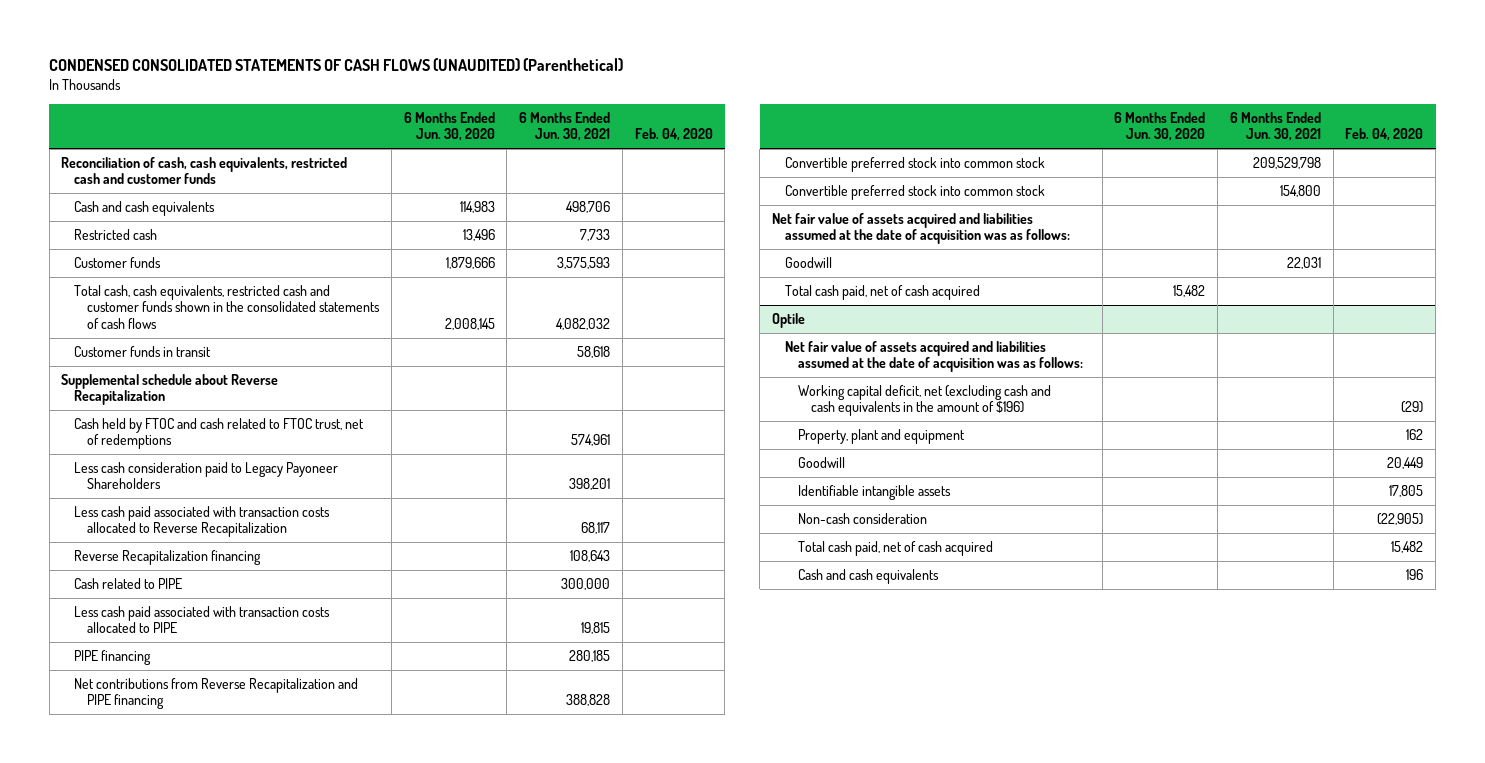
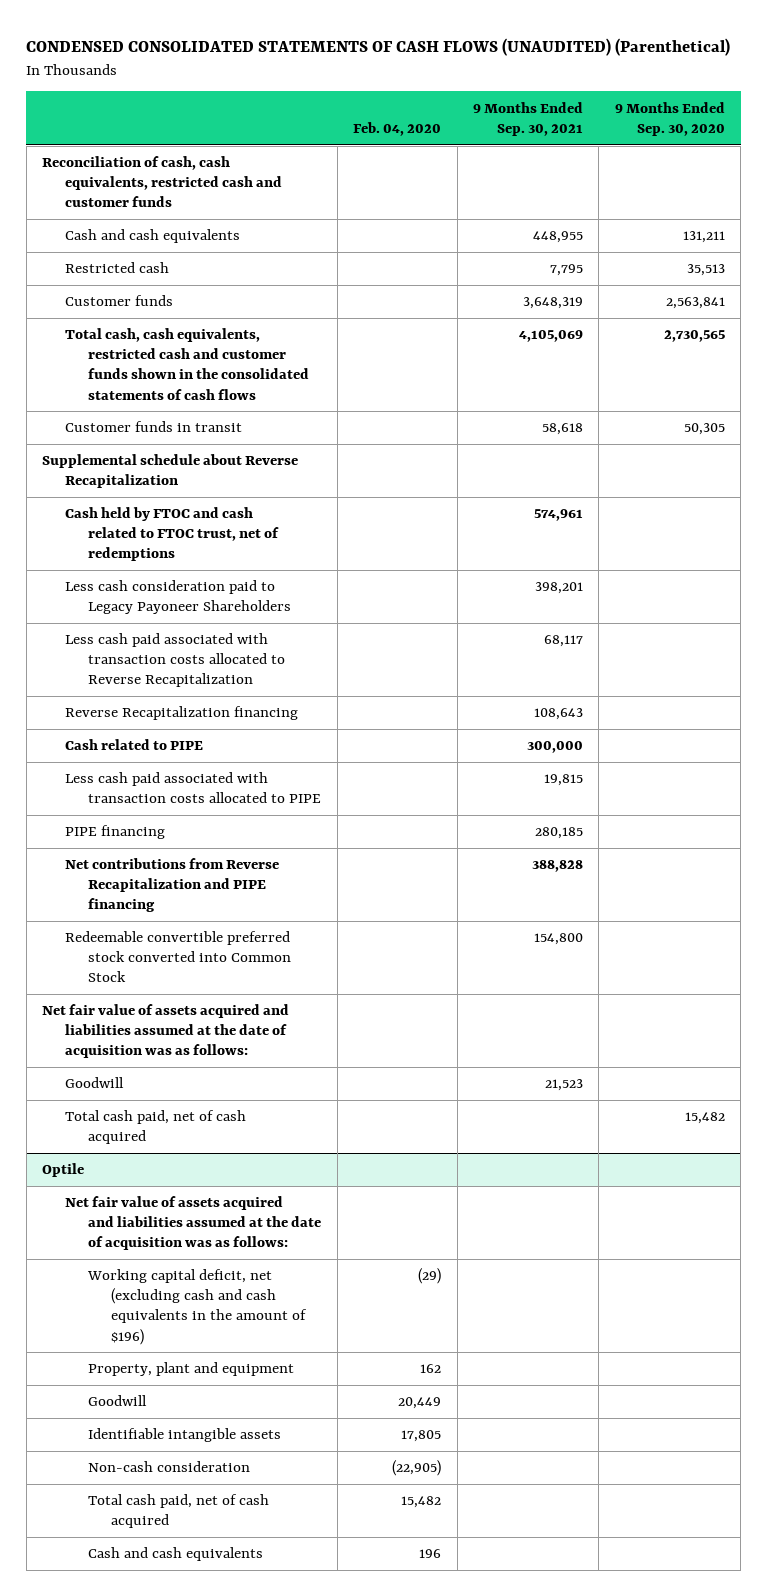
- | 6 Months Ended Jun. 30, 2020 | 6 Months Ended Jun. 30, 2021 | Feb. 04, 2020
+ | Feb. 04, 2020 | 9 Months Ended Sep. 30, 2021 | 9 Months Ended Sep. 30, 2020
- Convertible preferred stock into common stock | | 209,529,798 |
- Convertible preferred stock into common stock | | 154,800 |
+ Redeemable convertible preferred stock converted into Common Stock | | 154,800 |

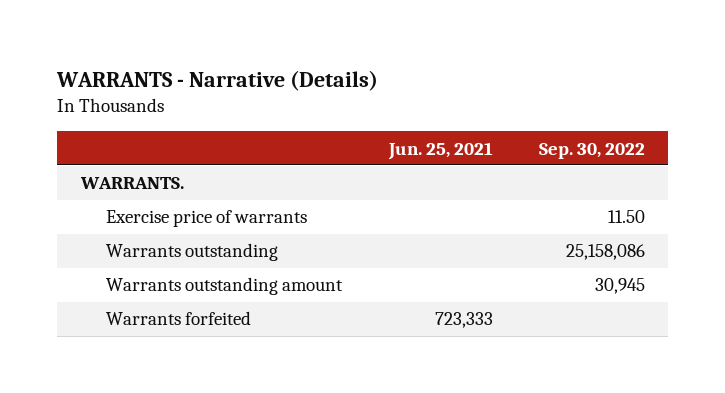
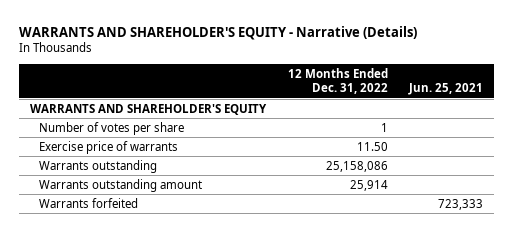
- WARRANTS - Narrative (Details)
+ WARRANTS AND SHAREHOLDER'S EQUITY - Narrative (Details)
- | Jun. 25, 2021 | Sep. 30, 2022
+ | 12 Months Ended Dec. 31, 2022 | Jun. 25, 2021
- WARRANTS.
+ WARRANTS AND SHAREHOLDER'S EQUITY
+ Number of votes per share | 1 |

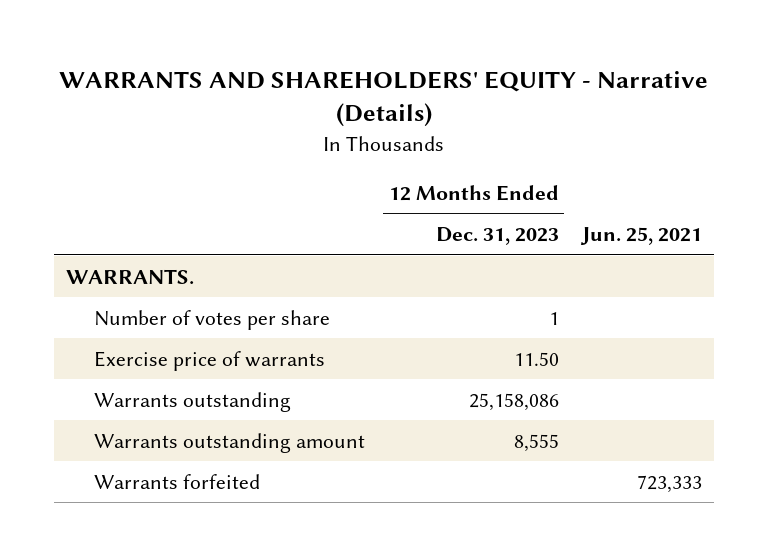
- WARRANTS AND SHAREHOLDER'S EQUITY - Narrative (Details)
+ WARRANTS AND SHAREHOLDERS' EQUITY - Narrative (Details)
- | 12 Months Ended Dec. 31, 2022 | Jun. 25, 2021
+ | 12 Months Ended Dec. 31, 2023 | Jun. 25, 2021
- WARRANTS AND SHAREHOLDER'S EQUITY
+ WARRANTS.

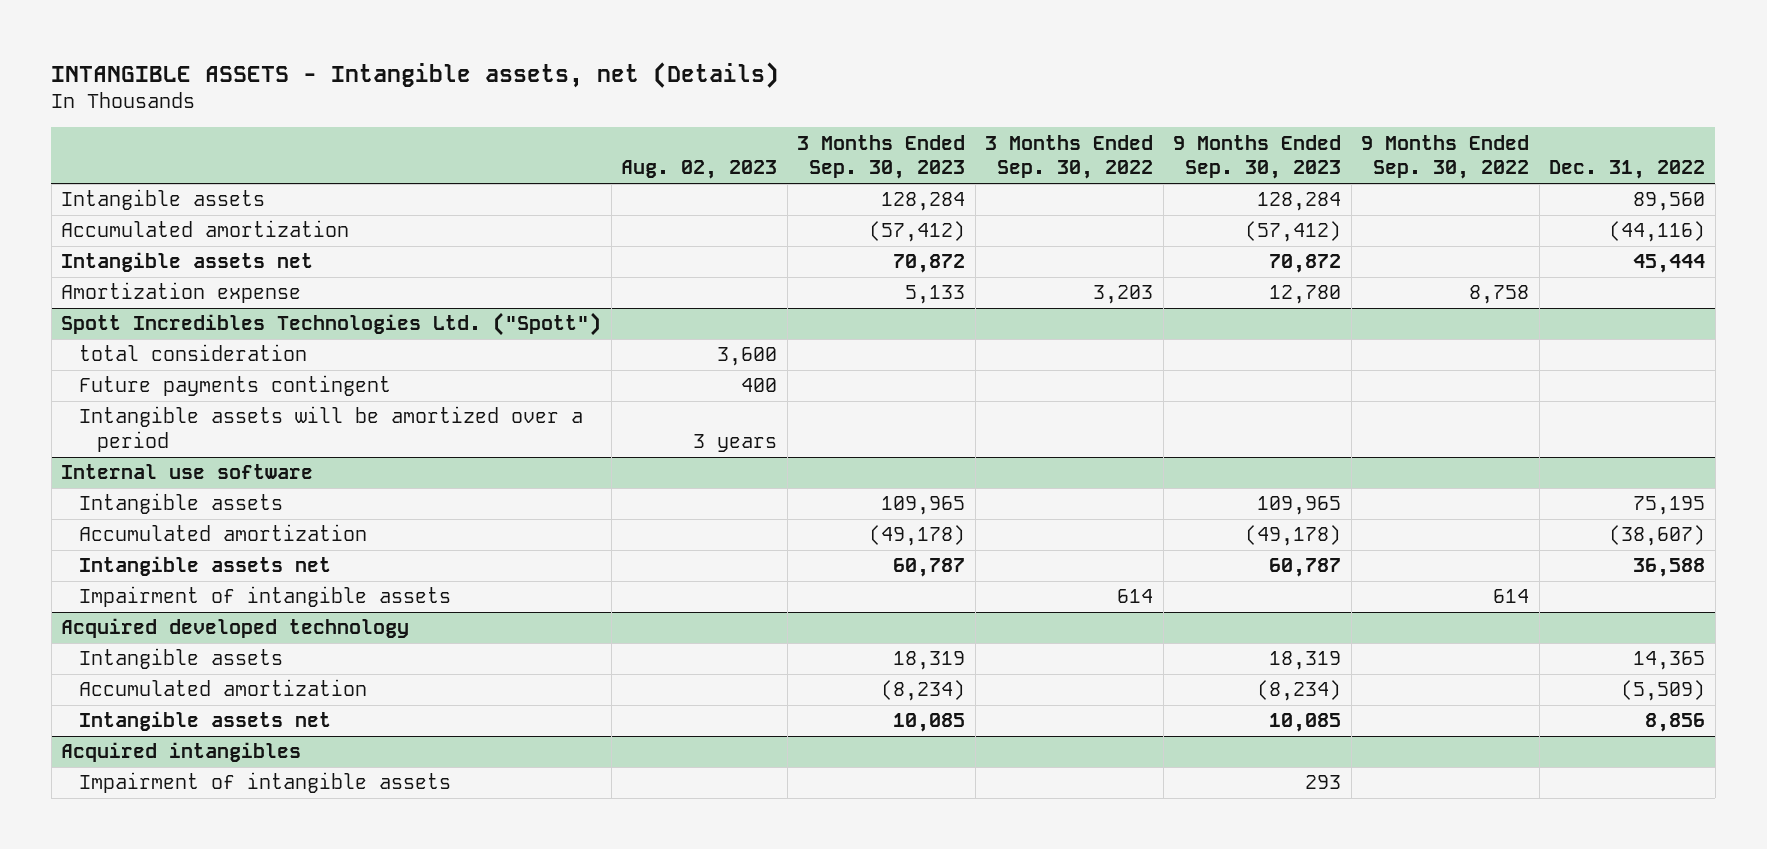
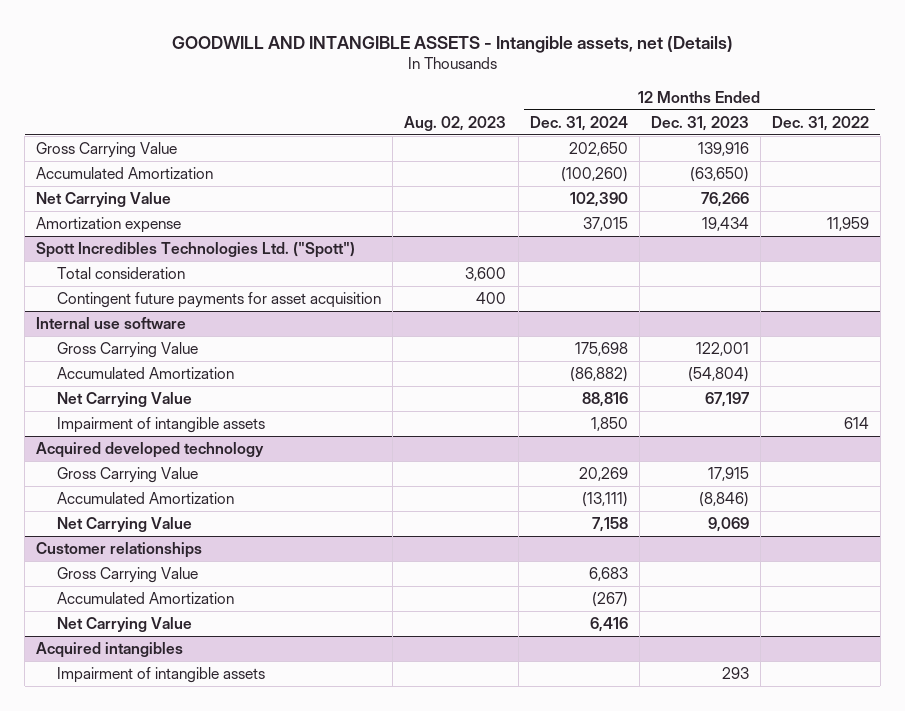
- INTANGIBLE ASSETS - Intangible assets, net (Details)
+ GOODWILL AND INTANGIBLE ASSETS - Intangible assets, net (Details)
- | Aug. 02, 2023 | 3 Months Ended Sep. 30, 2023 | 3 Months Ended Sep. 30, 2022 | 9 Months Ended Sep. 30, 2023 | 9 Months Ended Sep. 30, 2022 | Dec. 31, 2022
+ | Aug. 02, 2023 | 12 Months Ended Dec. 31, 2024 | 12 Months Ended Dec. 31, 2023 | 12 Months Ended Dec. 31, 2022
- Intangible assets | | 128,284 | | 128,284 | | 89,560
- Accumulated amortization | | (57,412) | | (57,412) | | (44,116)
- Intangible assets net | | 70,872 | | 70,872 | | 45,444
+ Gross Carrying Value | | 202,650 | 139,916 |
+ Accumulated Amortization | | (100,260) | (63,650) |
+ Net Carrying Value | | 102,390 | 76,266 |
@ Spott Incredibles Technologies Ltd. ("Spott")
- total consideration | 3,600 | | | | |
- Future payments contingent | 400 | | | | |
- Intangible assets will be amortized over a period | 3 years | | | | |
+ Total consideration | 3,600 | | |
+ Contingent future payments for asset acquisition | 400 | | |
@ Internal use software
- Intangible assets | | 109,965 | | 109,965 | | 75,195
- Accumulated amortization | | (49,178) | | (49,178) | | (38,607)
- Intangible assets net | | 60,787 | | 60,787 | | 36,588
+ Gross Carrying Value | | 175,698 | 122,001 |
+ Accumulated Amortization | | (86,882) | (54,804) |
+ Net Carrying Value | | 88,816 | 67,197 |
@ Acquired developed technology
- Intangible assets | | 18,319 | | 18,319 | | 14,365
- Accumulated amortization | | (8,234) | | (8,234) | | (5,509)
- Intangible assets net | | 10,085 | | 10,085 | | 8,856
+ Gross Carrying Value | | 20,269 | 17,915 |
+ Accumulated Amortization | | (13,111) | (8,846) |
+ Net Carrying Value | | 7,158 | 9,069 |
+ Customer relationships
+ Gross Carrying Value | | 6,683 | |
+ Accumulated Amortization | | (267) | |
+ Net Carrying Value | | 6,416 | |

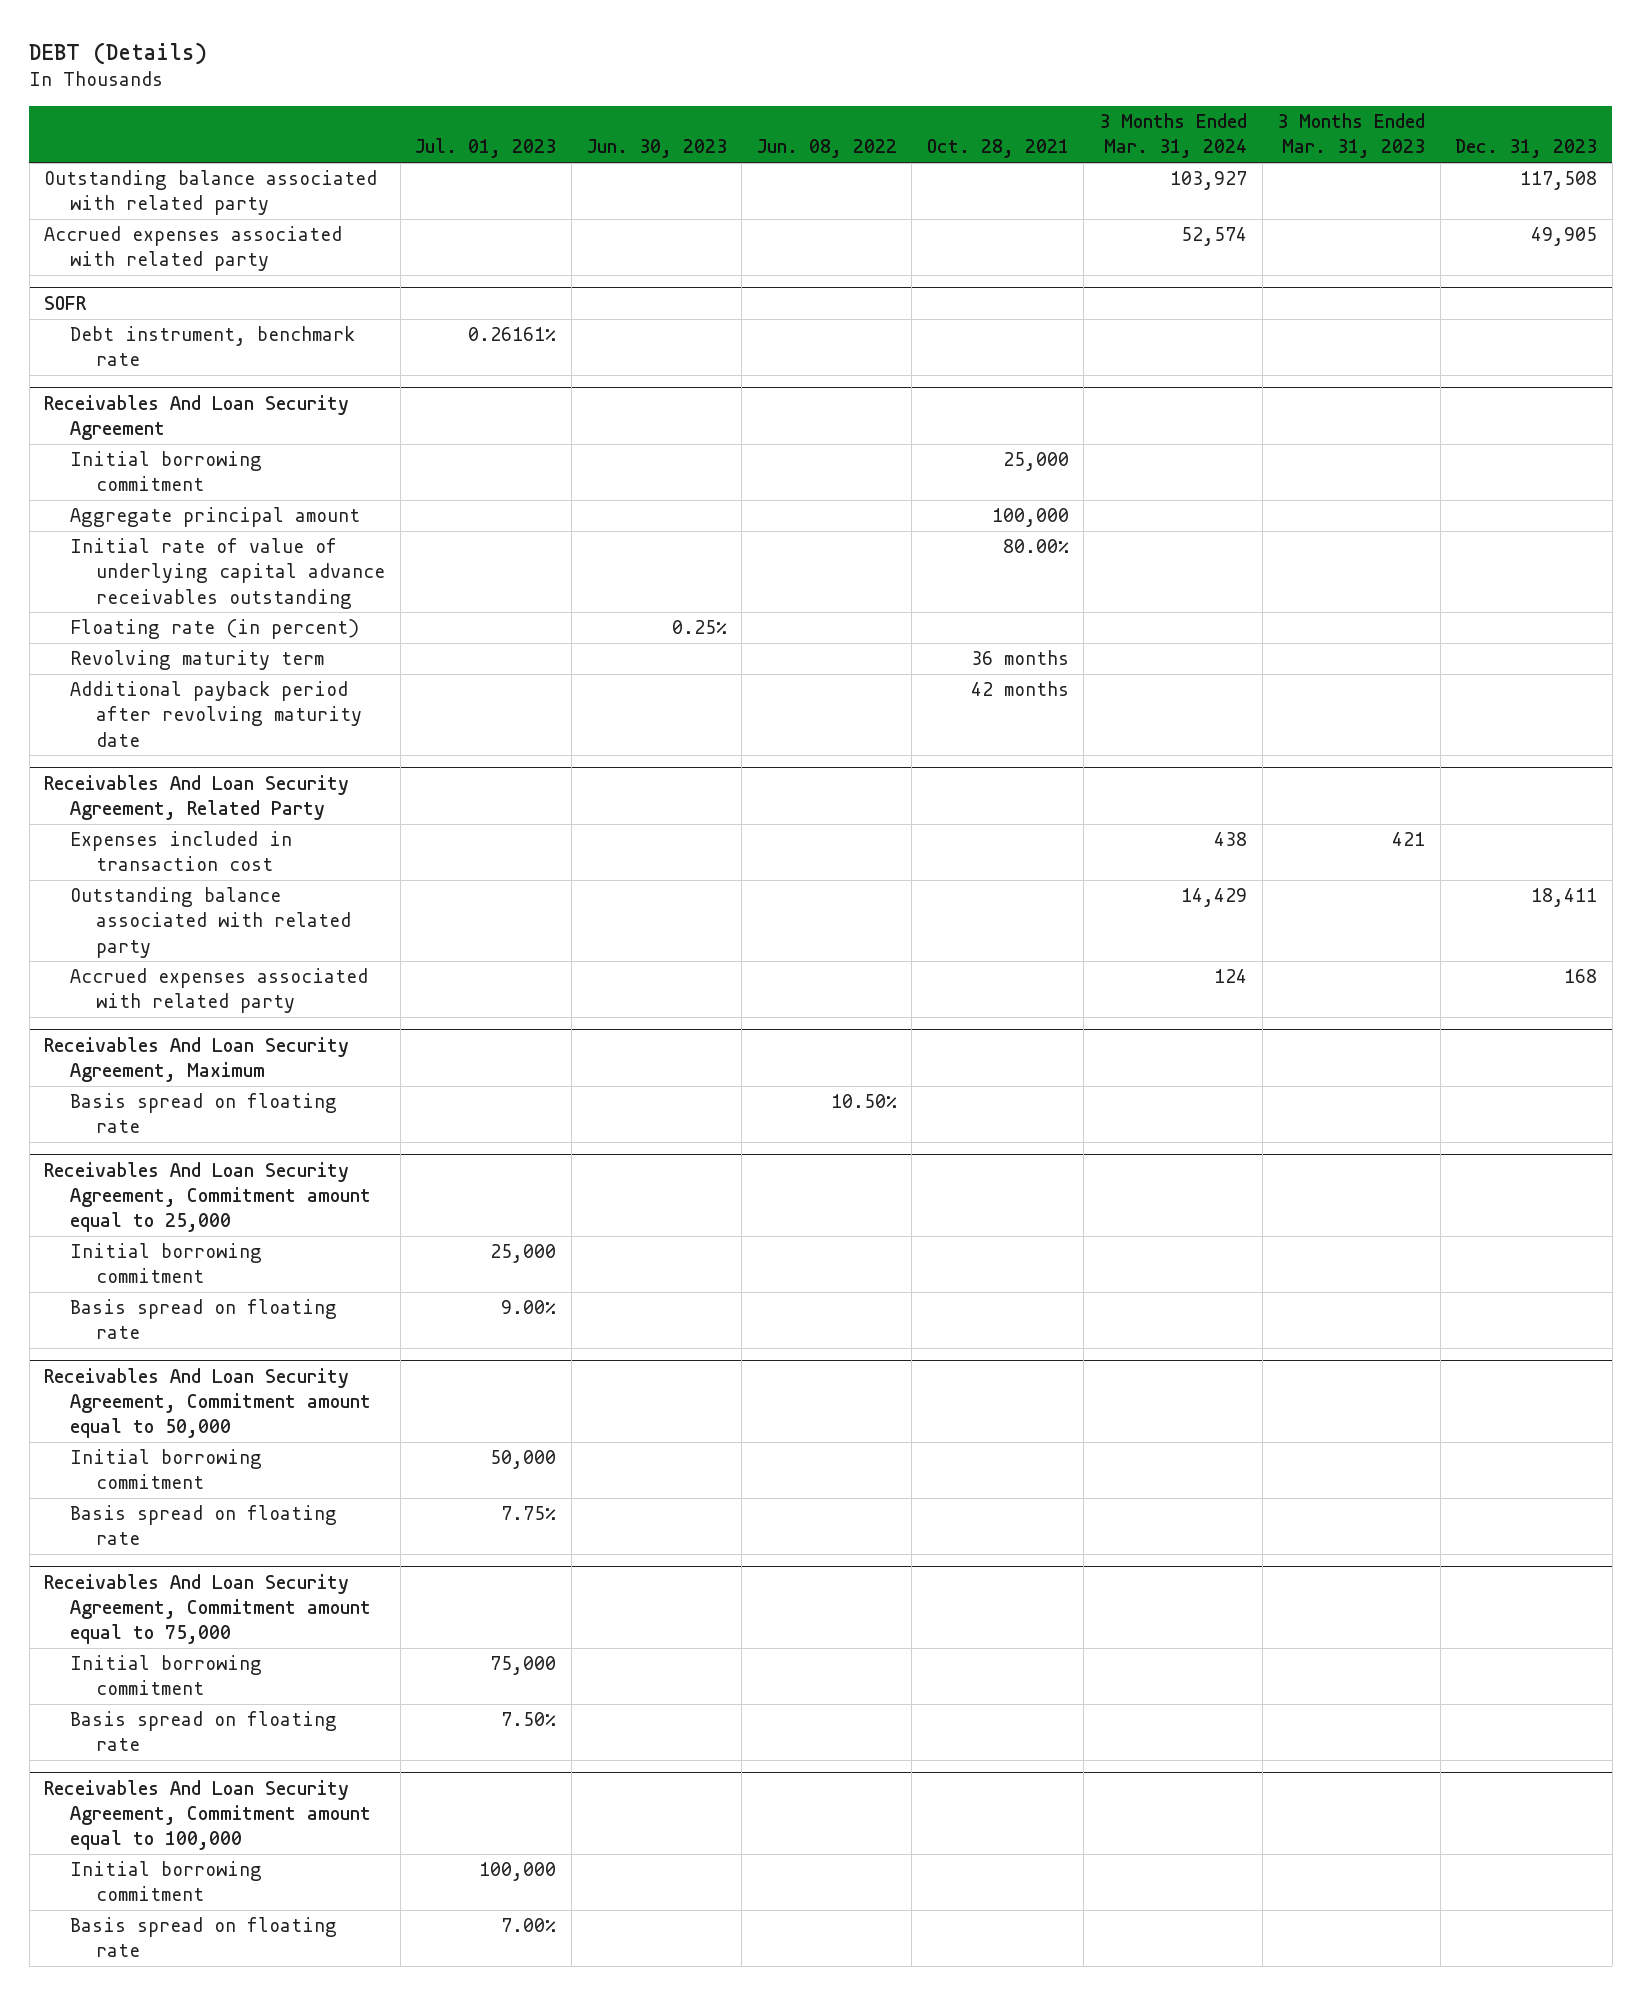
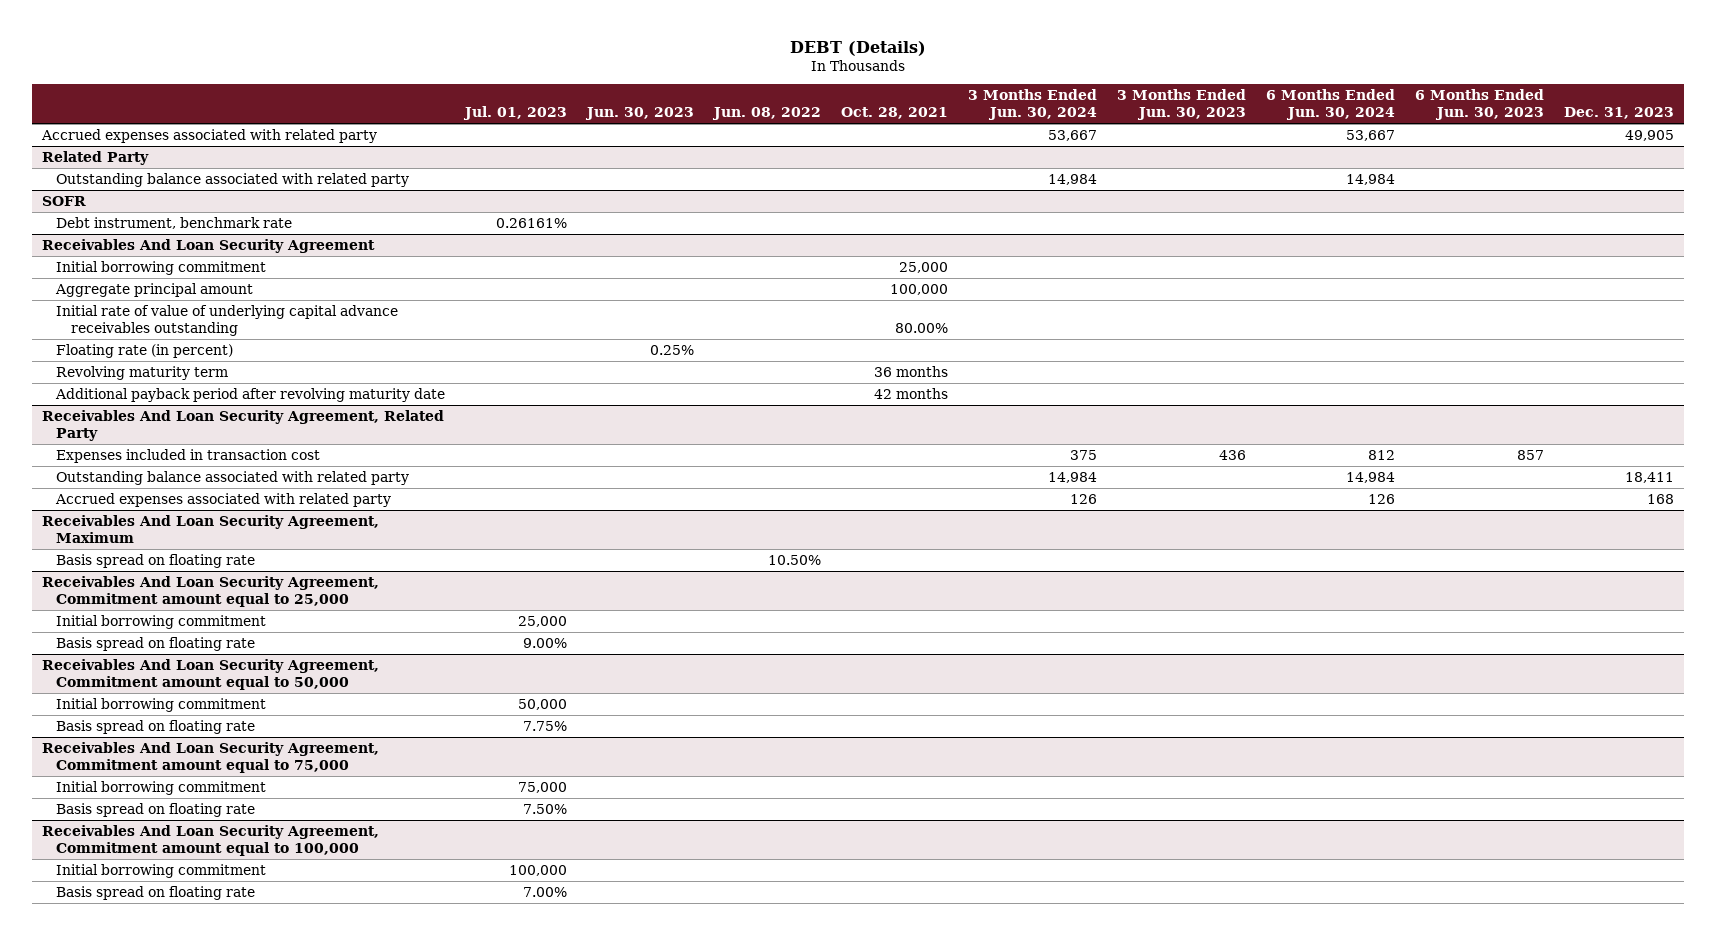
- | Jul. 01, 2023 | Jun. 30, 2023 | Jun. 08, 2022 | Oct. 28, 2021 | 3 Months Ended Mar. 31, 2024 | 3 Months Ended Mar. 31, 2023 | Dec. 31, 2023
+ | Jul. 01, 2023 | Jun. 30, 2023 | Jun. 08, 2022 | Oct. 28, 2021 | 3 Months Ended Jun. 30, 2024 | 3 Months Ended Jun. 30, 2023 | 6 Months Ended Jun. 30, 2024 | 6 Months Ended Jun. 30, 2023 | Dec. 31, 2023
- Outstanding balance associated with related party | | | | | 103,927 | | 117,508
+ Related Party
+ Outstanding balance associated with related party | | | | | 14,984 | | 14,984 | |

